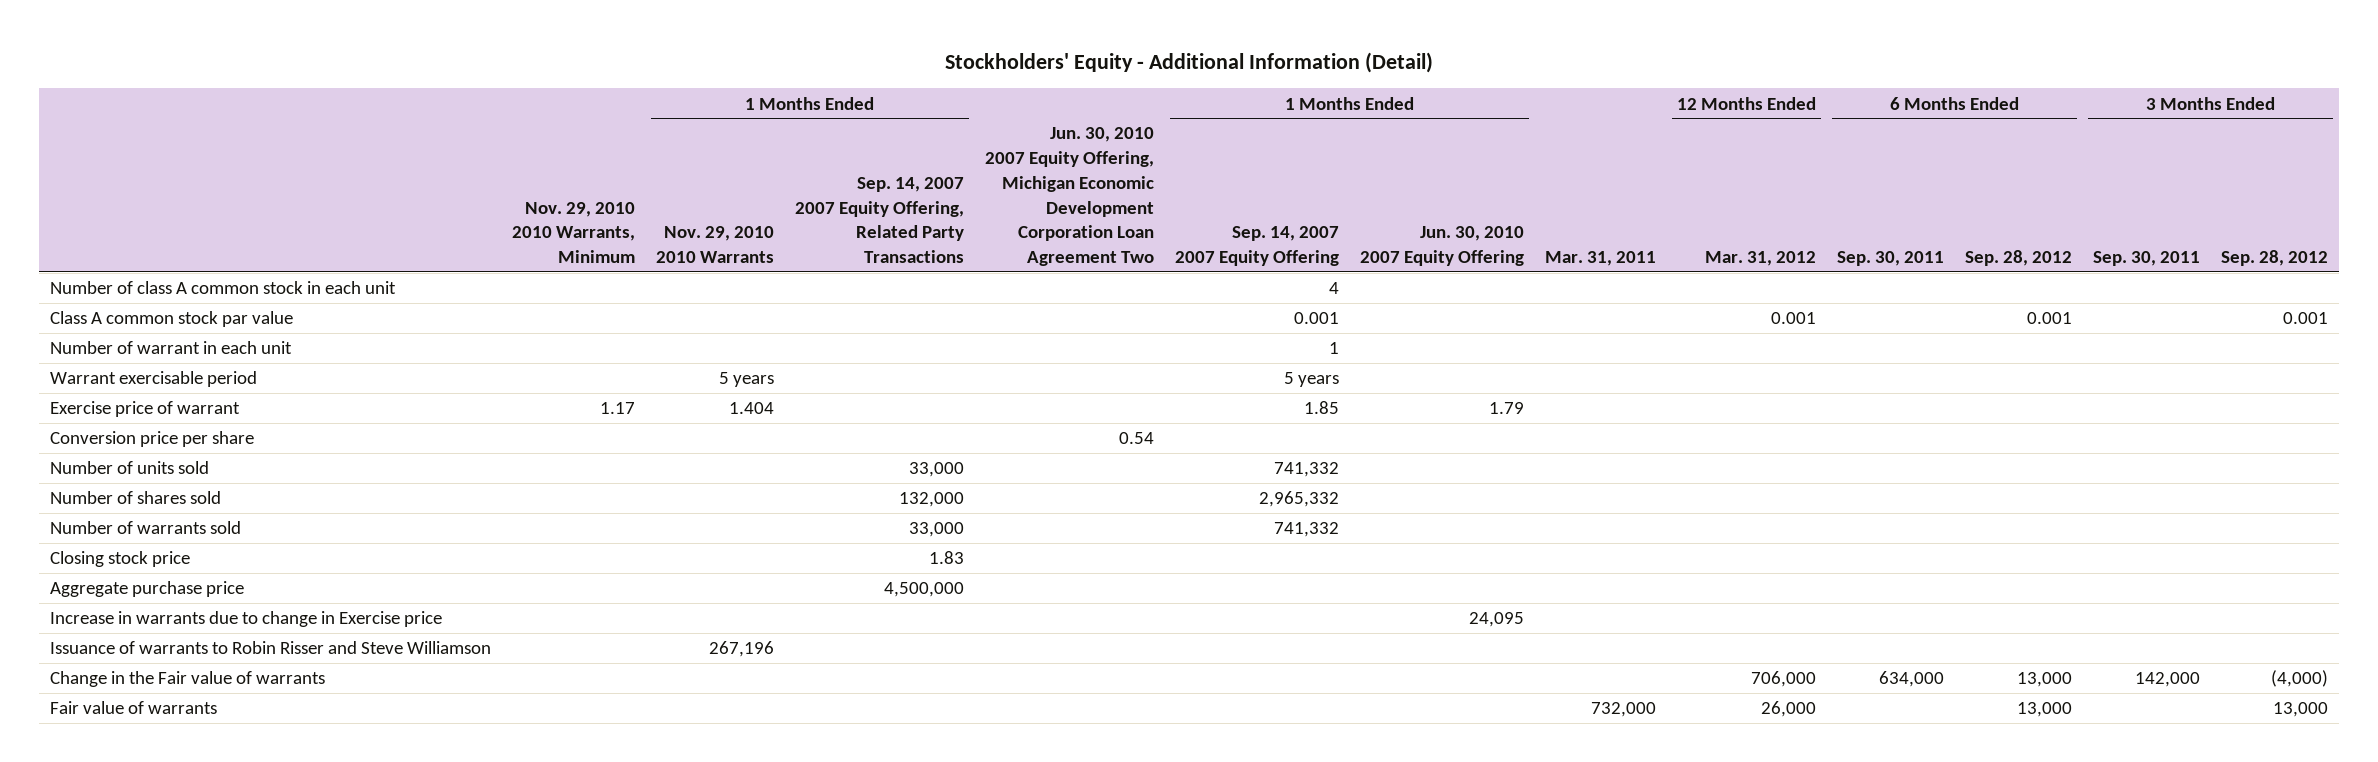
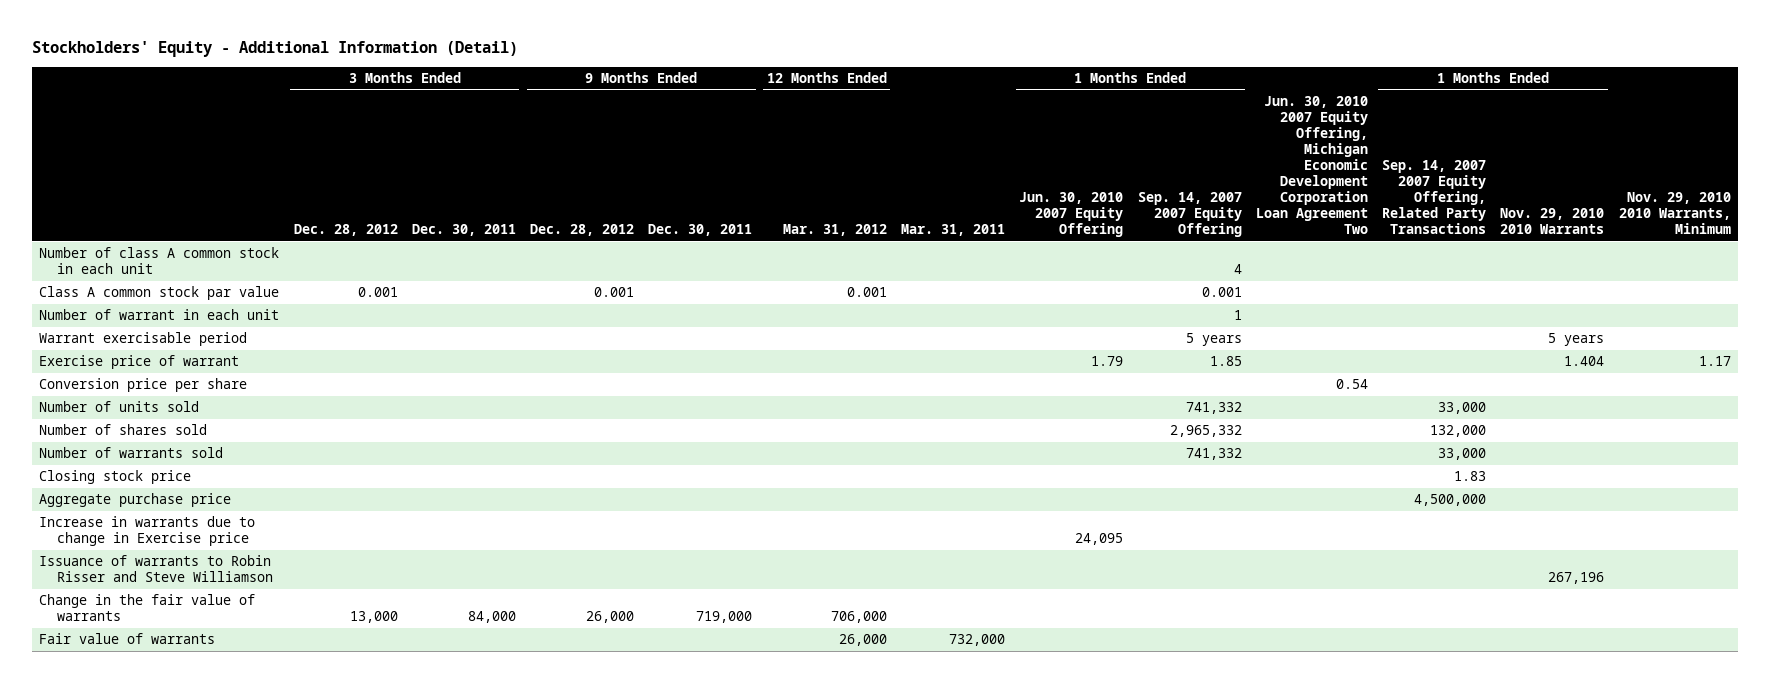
- | Nov. 29, 2010 2010 Warrants, Minimum | 1 Months Ended Nov. 29, 2010 2010 Warrants | 1 Months Ended Sep. 14, 2007 2007 Equity Offering, Related Party Transactions | Jun. 30, 2010 2007 Equity Offering, Michigan Economic Development Corporation Loan Agreement Two | 1 Months Ended Sep. 14, 2007 2007 Equity Offering | 1 Months Ended Jun. 30, 2010 2007 Equity Offering | Mar. 31, 2011 | 12 Months Ended Mar. 31, 2012 | 6 Months Ended Sep. 30, 2011 | 6 Months Ended Sep. 28, 2012 | 3 Months Ended Sep. 30, 2011 | 3 Months Ended Sep. 28, 2012
+ | 3 Months Ended Dec. 28, 2012 | 3 Months Ended Dec. 30, 2011 | 9 Months Ended Dec. 28, 2012 | 9 Months Ended Dec. 30, 2011 | 12 Months Ended Mar. 31, 2012 | Mar. 31, 2011 | 1 Months Ended Jun. 30, 2010 2007 Equity Offering | 1 Months Ended Sep. 14, 2007 2007 Equity Offering | Jun. 30, 2010 2007 Equity Offering, Michigan Economic Development Corporation Loan Agreement Two | 1 Months Ended Sep. 14, 2007 2007 Equity Offering, Related Party Transactions | 1 Months Ended Nov. 29, 2010 2010 Warrants | Nov. 29, 2010 2010 Warrants, Minimum
- Change in the Fair value of warrants | | | | | | | | 706,000 | 634,000 | 13,000 | 142,000 | (4,000)
+ Change in the fair value of warrants | 13,000 | 84,000 | 26,000 | 719,000 | 706,000 | | | | | | |

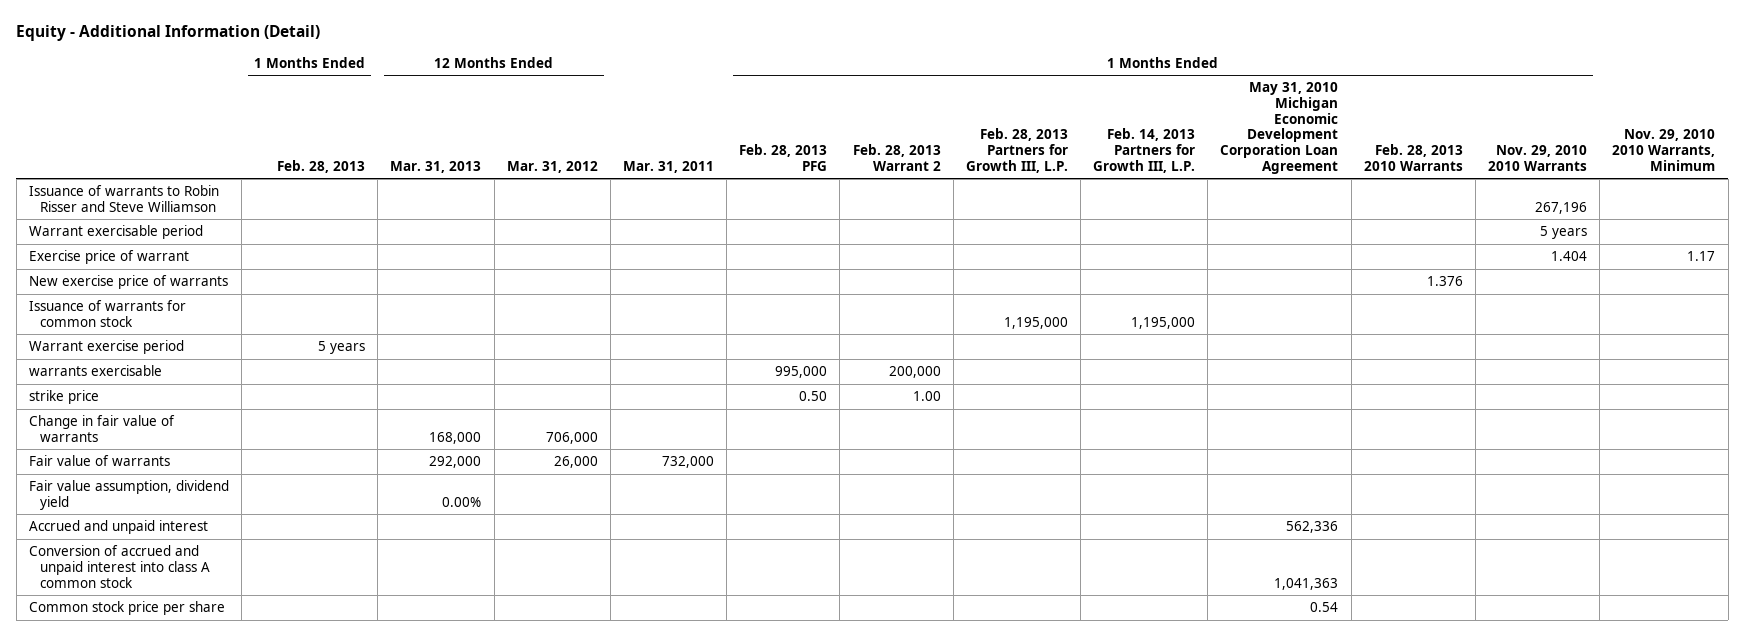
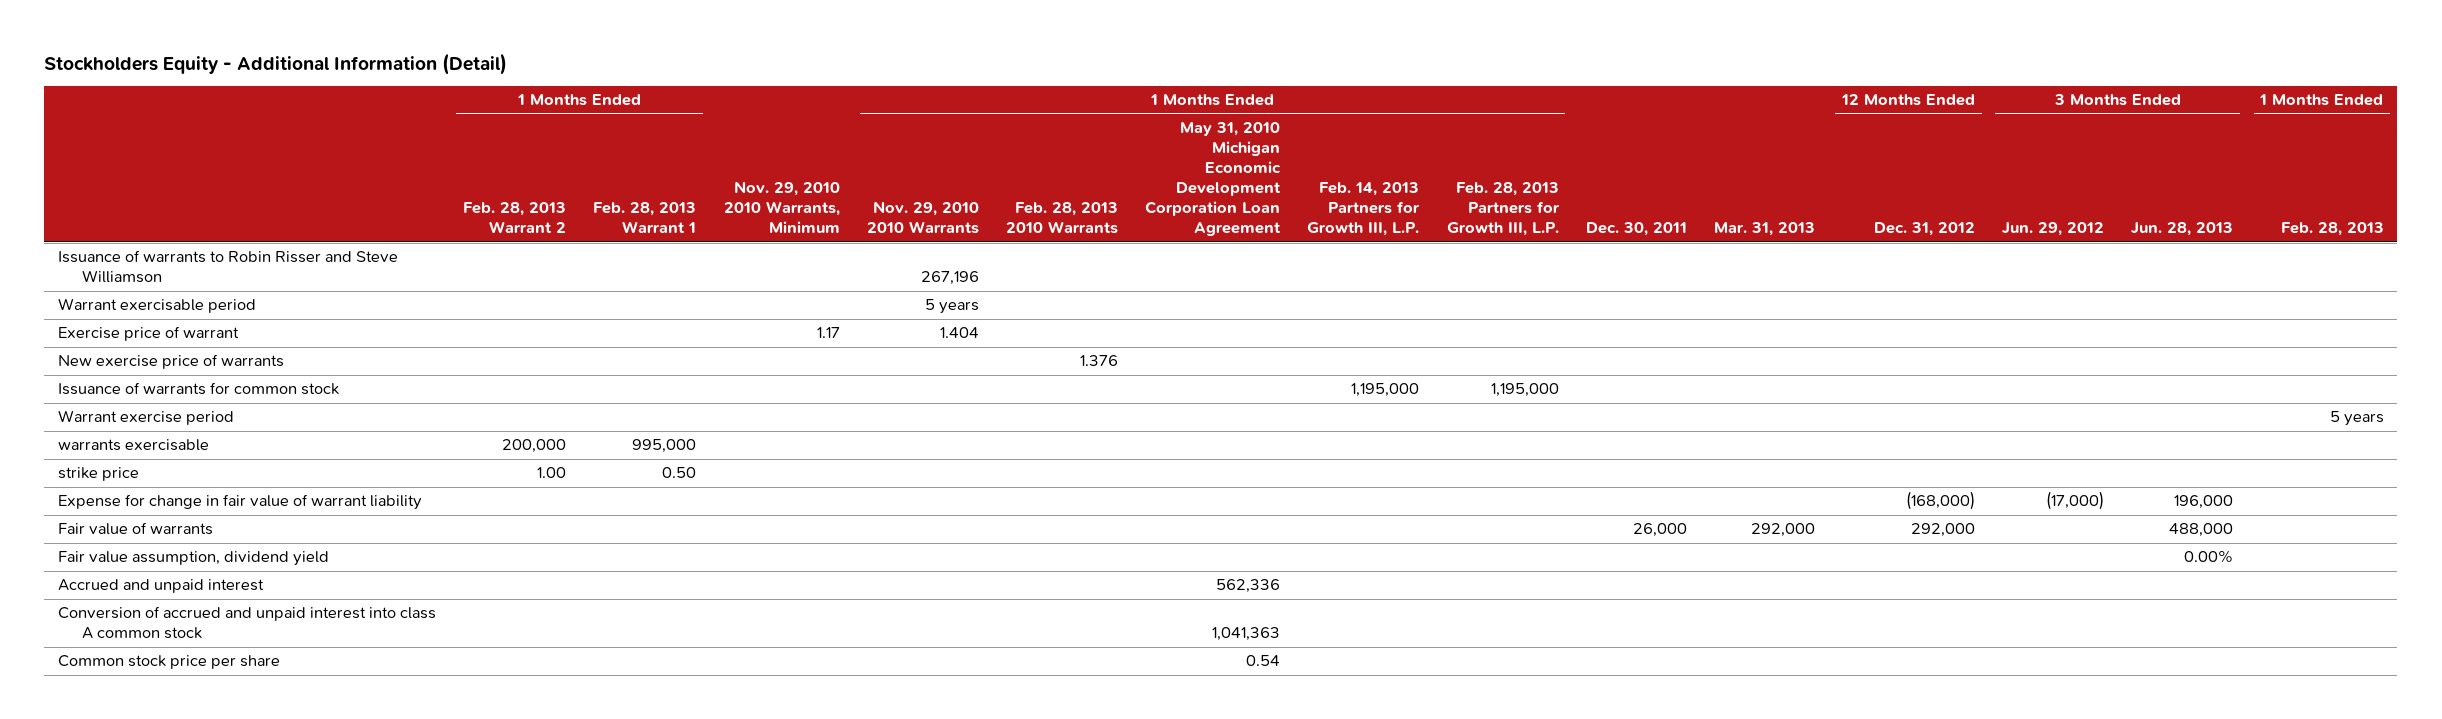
- Equity - Additional Information (Detail)
+ Stockholders Equity - Additional Information (Detail)
- | 1 Months Ended Feb. 28, 2013 | 12 Months Ended Mar. 31, 2013 | 12 Months Ended Mar. 31, 2012 | Mar. 31, 2011 | 1 Months Ended Feb. 28, 2013 PFG | 1 Months Ended Feb. 28, 2013 Warrant 2 | 1 Months Ended Feb. 28, 2013 Partners for Growth III, L.P. | 1 Months Ended Feb. 14, 2013 Partners for Growth III, L.P. | 1 Months Ended May 31, 2010 Michigan Economic Development Corporation Loan Agreement | 1 Months Ended Feb. 28, 2013 2010 Warrants | 1 Months Ended Nov. 29, 2010 2010 Warrants | Nov. 29, 2010 2010 Warrants, Minimum
+ | 1 Months Ended Feb. 28, 2013 Warrant 2 | 1 Months Ended Feb. 28, 2013 Warrant 1 | Nov. 29, 2010 2010 Warrants, Minimum | 1 Months Ended Nov. 29, 2010 2010 Warrants | 1 Months Ended Feb. 28, 2013 2010 Warrants | 1 Months Ended May 31, 2010 Michigan Economic Development Corporation Loan Agreement | 1 Months Ended Feb. 14, 2013 Partners for Growth III, L.P. | 1 Months Ended Feb. 28, 2013 Partners for Growth III, L.P. | Dec. 30, 2011 | Mar. 31, 2013 | 12 Months Ended Dec. 31, 2012 | 3 Months Ended Jun. 29, 2012 | 3 Months Ended Jun. 28, 2013 | 1 Months Ended Feb. 28, 2013
- Change in fair value of warrants | | 168,000 | 706,000 | | | | | | | | |
+ Expense for change in fair value of warrant liability | | | | | | | | | | | (168,000) | (17,000) | 196,000 |

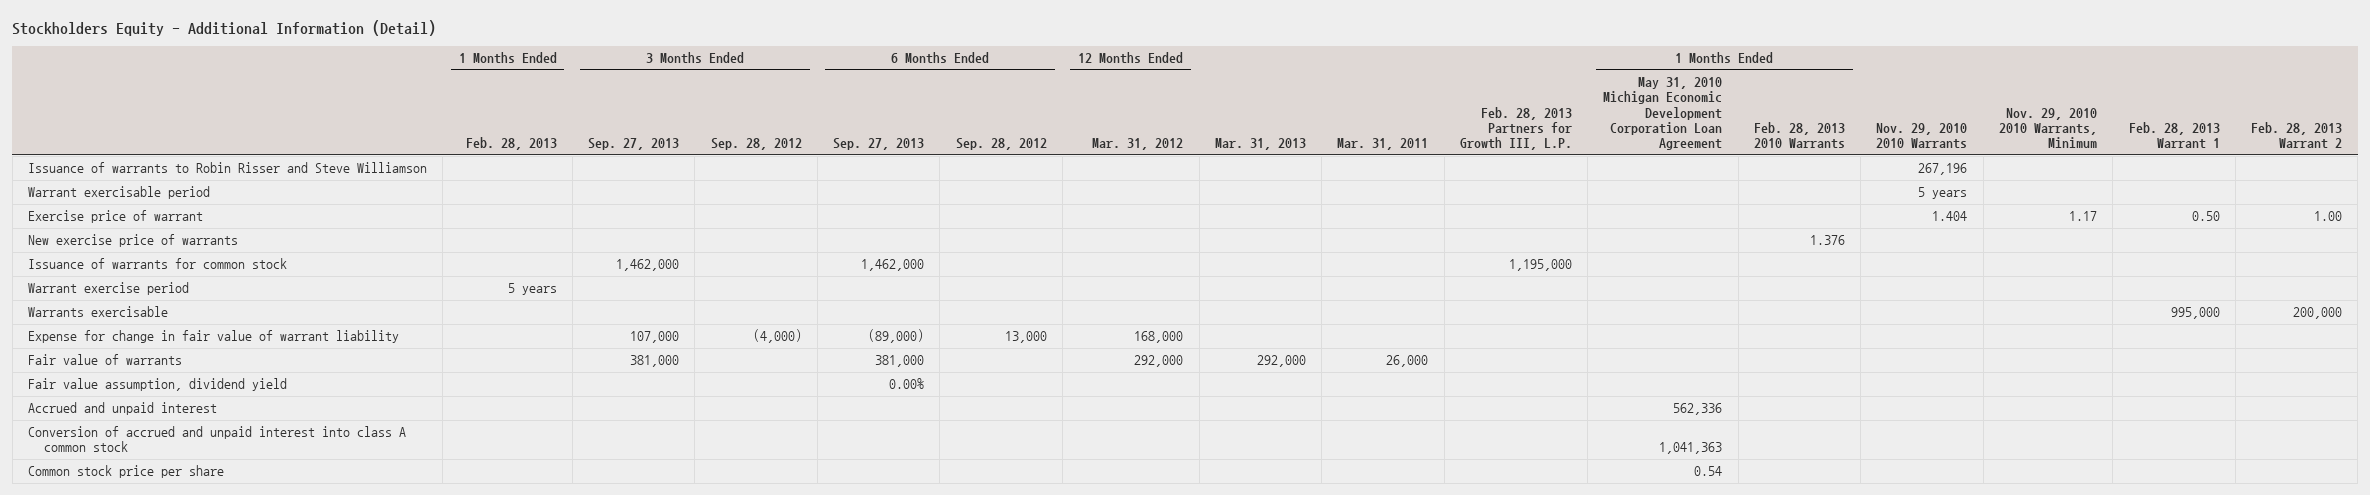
- | 1 Months Ended Feb. 28, 2013 Warrant 2 | 1 Months Ended Feb. 28, 2013 Warrant 1 | Nov. 29, 2010 2010 Warrants, Minimum | 1 Months Ended Nov. 29, 2010 2010 Warrants | 1 Months Ended Feb. 28, 2013 2010 Warrants | 1 Months Ended May 31, 2010 Michigan Economic Development Corporation Loan Agreement | 1 Months Ended Feb. 14, 2013 Partners for Growth III, L.P. | 1 Months Ended Feb. 28, 2013 Partners for Growth III, L.P. | Dec. 30, 2011 | Mar. 31, 2013 | 12 Months Ended Dec. 31, 2012 | 3 Months Ended Jun. 29, 2012 | 3 Months Ended Jun. 28, 2013 | 1 Months Ended Feb. 28, 2013
+ | 1 Months Ended Feb. 28, 2013 | 3 Months Ended Sep. 27, 2013 | 3 Months Ended Sep. 28, 2012 | 6 Months Ended Sep. 27, 2013 | 6 Months Ended Sep. 28, 2012 | 12 Months Ended Mar. 31, 2012 | Mar. 31, 2013 | Mar. 31, 2011 | Feb. 28, 2013 Partners for Growth III, L.P. | 1 Months Ended May 31, 2010 Michigan Economic Development Corporation Loan Agreement | 1 Months Ended Feb. 28, 2013 2010 Warrants | Nov. 29, 2010 2010 Warrants | Nov. 29, 2010 2010 Warrants, Minimum | Feb. 28, 2013 Warrant 1 | Feb. 28, 2013 Warrant 2
- warrants exercisable | 200,000 | 995,000 | | | | | | | | | | | |
- strike price | 1.00 | 0.50 | | | | | | | | | | | |
+ Warrants exercisable | | | | | | | | | | | | | | 995,000 | 200,000

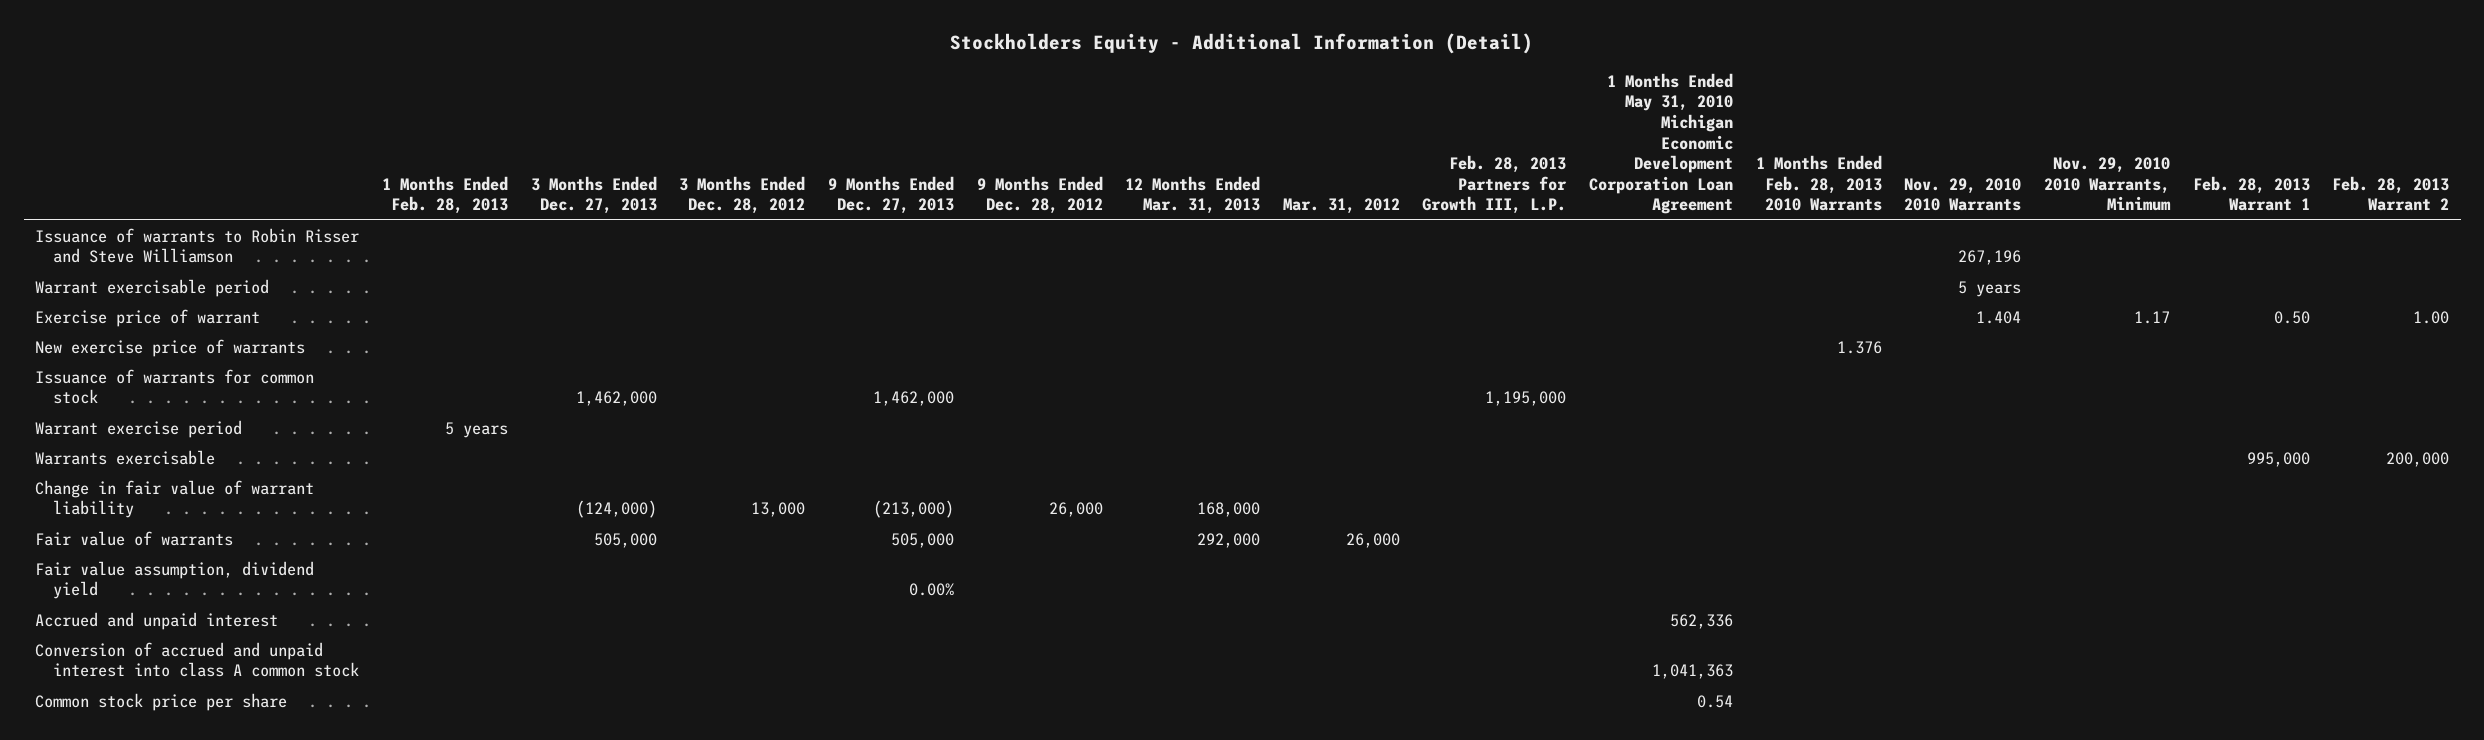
- | 1 Months Ended Feb. 28, 2013 | 3 Months Ended Sep. 27, 2013 | 3 Months Ended Sep. 28, 2012 | 6 Months Ended Sep. 27, 2013 | 6 Months Ended Sep. 28, 2012 | 12 Months Ended Mar. 31, 2012 | Mar. 31, 2013 | Mar. 31, 2011 | Feb. 28, 2013 Partners for Growth III, L.P. | 1 Months Ended May 31, 2010 Michigan Economic Development Corporation Loan Agreement | 1 Months Ended Feb. 28, 2013 2010 Warrants | Nov. 29, 2010 2010 Warrants | Nov. 29, 2010 2010 Warrants, Minimum | Feb. 28, 2013 Warrant 1 | Feb. 28, 2013 Warrant 2
+ | 1 Months Ended Feb. 28, 2013 | 3 Months Ended Dec. 27, 2013 | 3 Months Ended Dec. 28, 2012 | 9 Months Ended Dec. 27, 2013 | 9 Months Ended Dec. 28, 2012 | 12 Months Ended Mar. 31, 2013 | Mar. 31, 2012 | Feb. 28, 2013 Partners for Growth III, L.P. | 1 Months Ended May 31, 2010 Michigan Economic Development Corporation Loan Agreement | 1 Months Ended Feb. 28, 2013 2010 Warrants | Nov. 29, 2010 2010 Warrants | Nov. 29, 2010 2010 Warrants, Minimum | Feb. 28, 2013 Warrant 1 | Feb. 28, 2013 Warrant 2
- Expense for change in fair value of warrant liability | | 107,000 | (4,000) | (89,000) | 13,000 | 168,000 | | | | | | | | |
+ Change in fair value of warrant liability | | (124,000) | 13,000 | (213,000) | 26,000 | 168,000 | | | | | | | |

